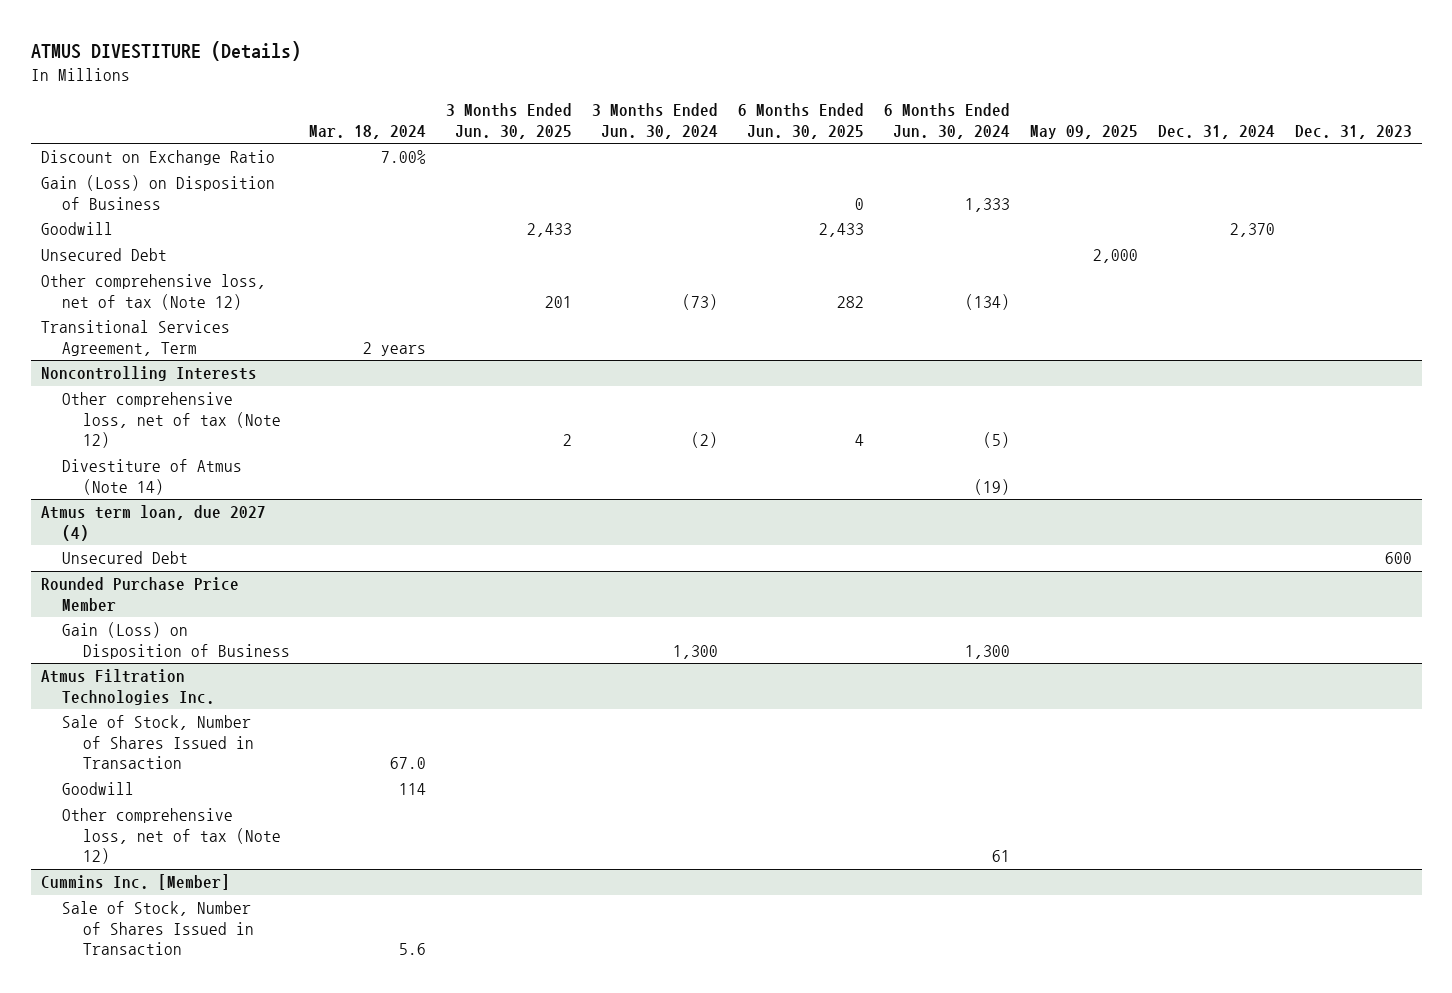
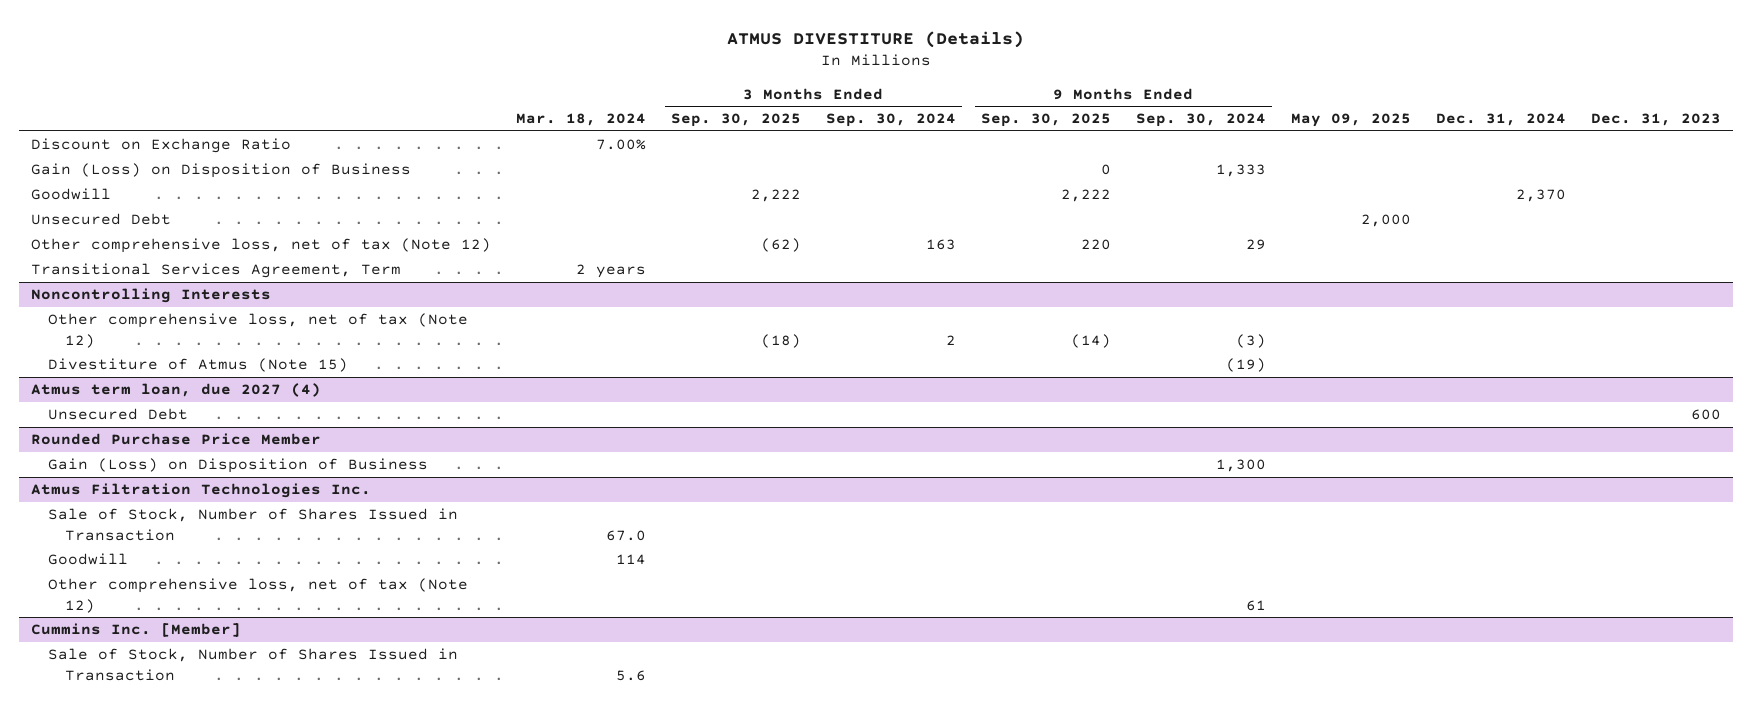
- | Mar. 18, 2024 | 3 Months Ended Jun. 30, 2025 | 3 Months Ended Jun. 30, 2024 | 6 Months Ended Jun. 30, 2025 | 6 Months Ended Jun. 30, 2024 | May 09, 2025 | Dec. 31, 2024 | Dec. 31, 2023
+ | Mar. 18, 2024 | 3 Months Ended Sep. 30, 2025 | 3 Months Ended Sep. 30, 2024 | 9 Months Ended Sep. 30, 2025 | 9 Months Ended Sep. 30, 2024 | May 09, 2025 | Dec. 31, 2024 | Dec. 31, 2023
@ Noncontrolling Interests
- Divestiture of Atmus (Note 14) | | | | | (19) | | |
+ Divestiture of Atmus (Note 15) | | | | | (19) | | |

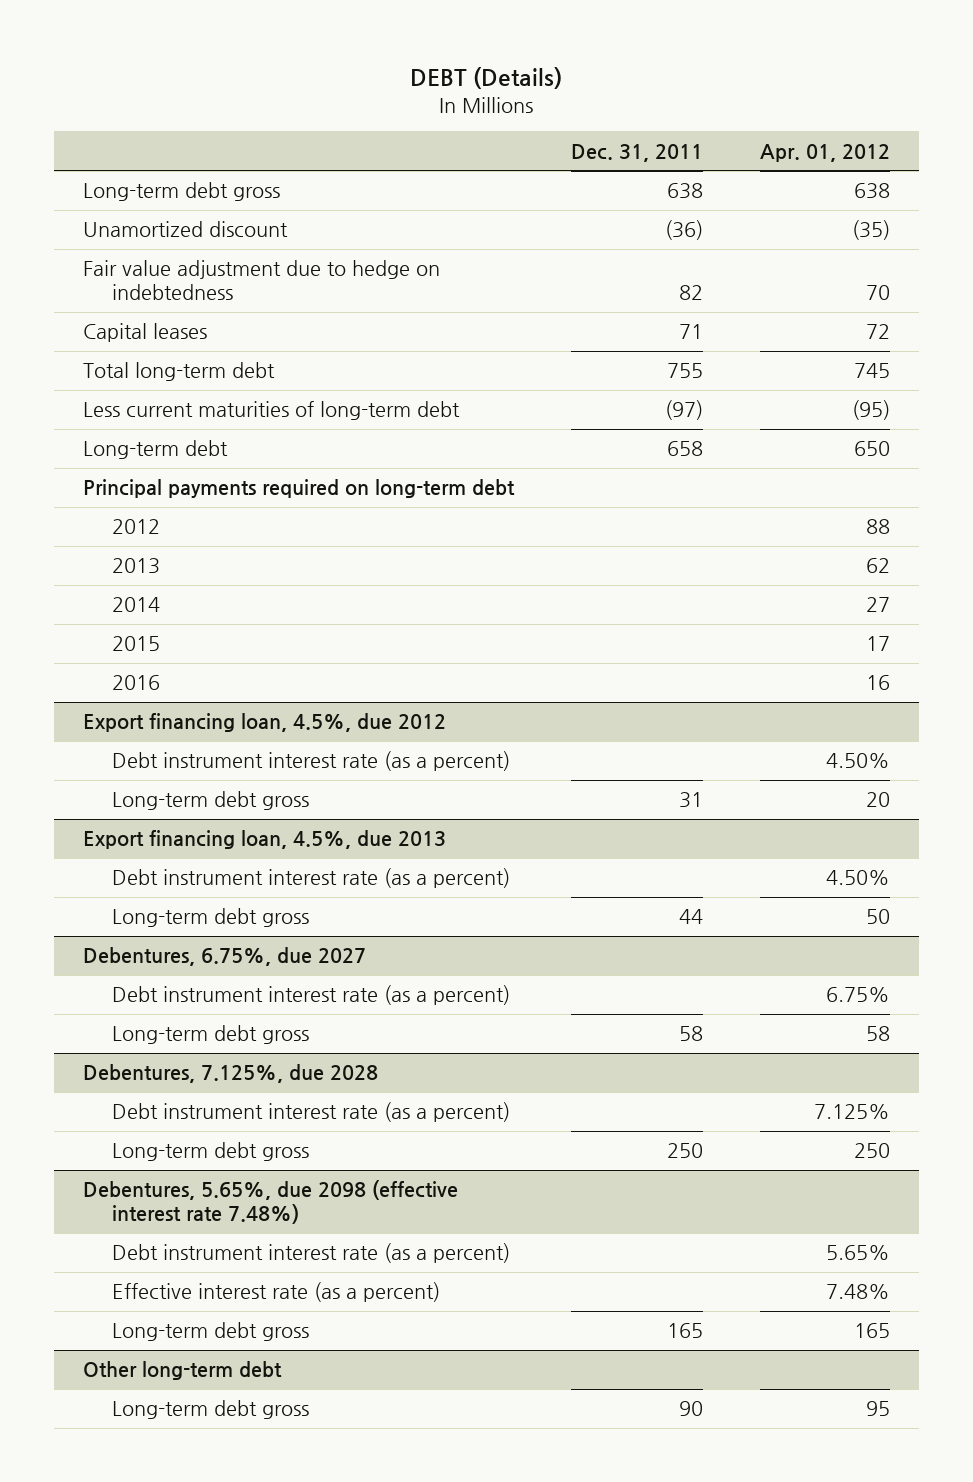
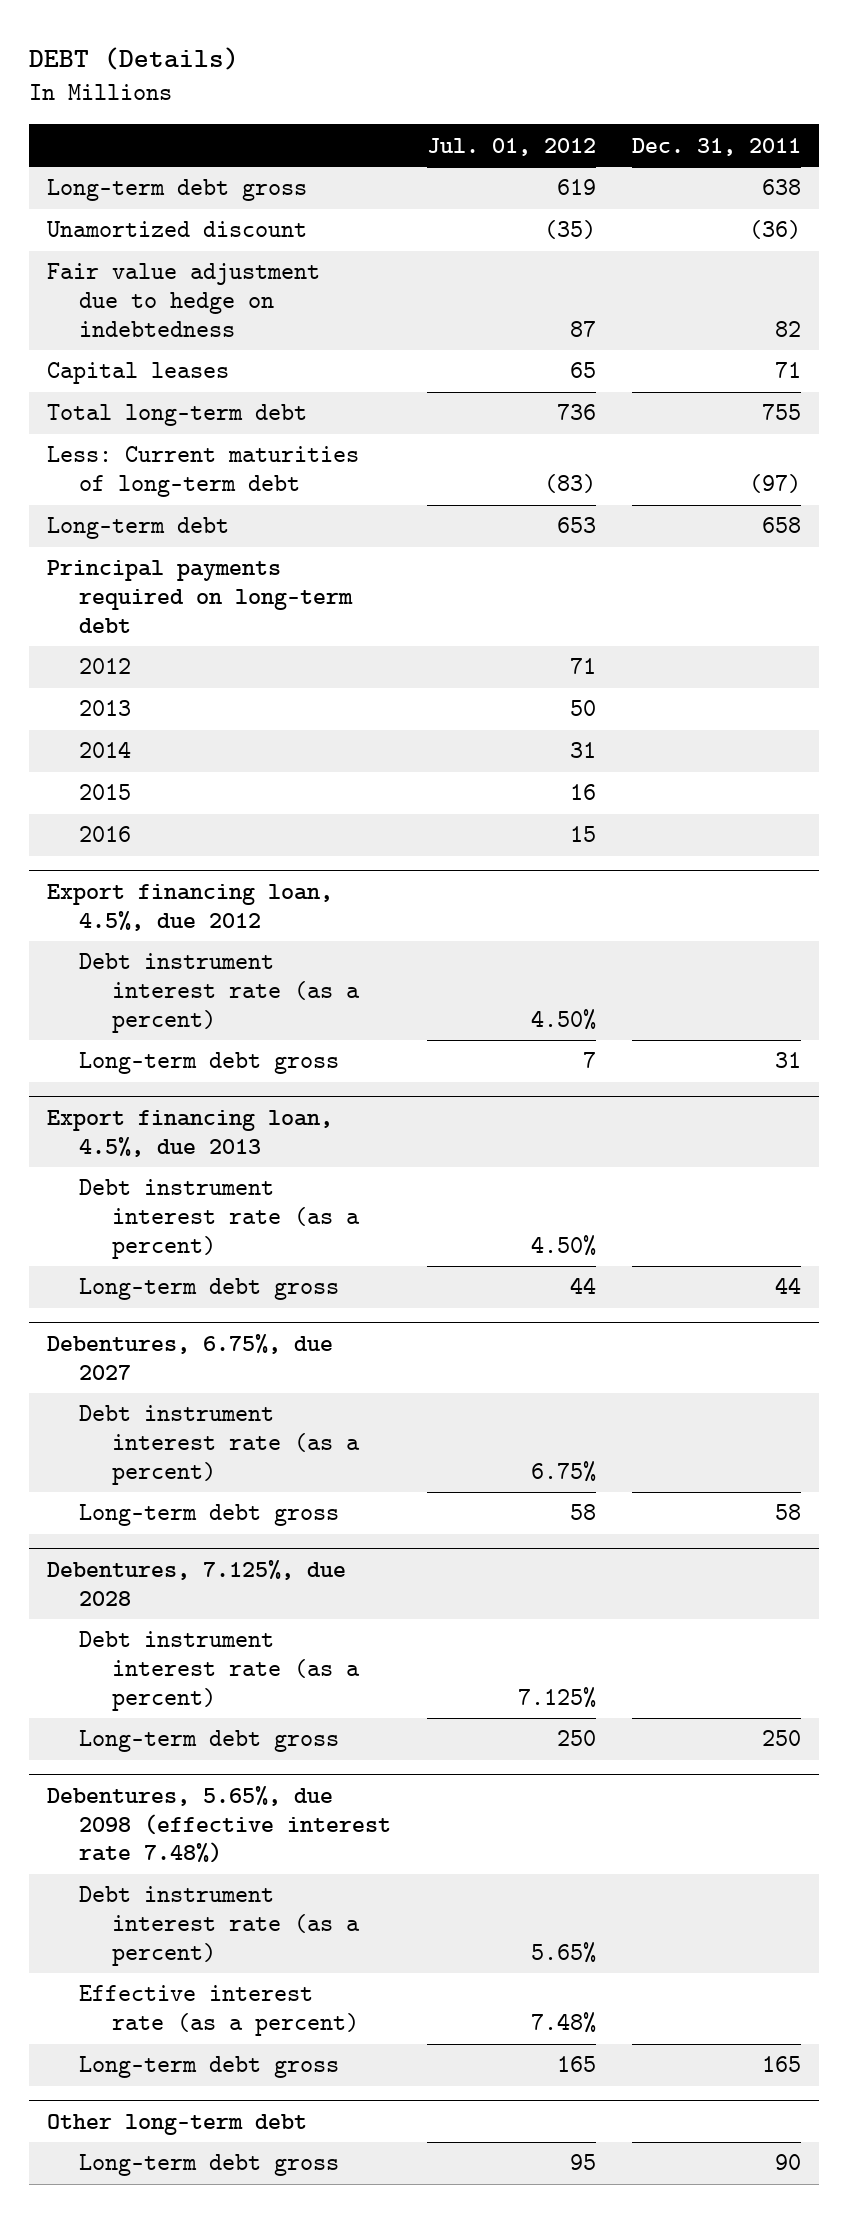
- | Dec. 31, 2011 | Apr. 01, 2012
+ | Jul. 01, 2012 | Dec. 31, 2011
- Less current maturities of long-term debt | (97) | (95)
+ Less: Current maturities of long-term debt | (83) | (97)

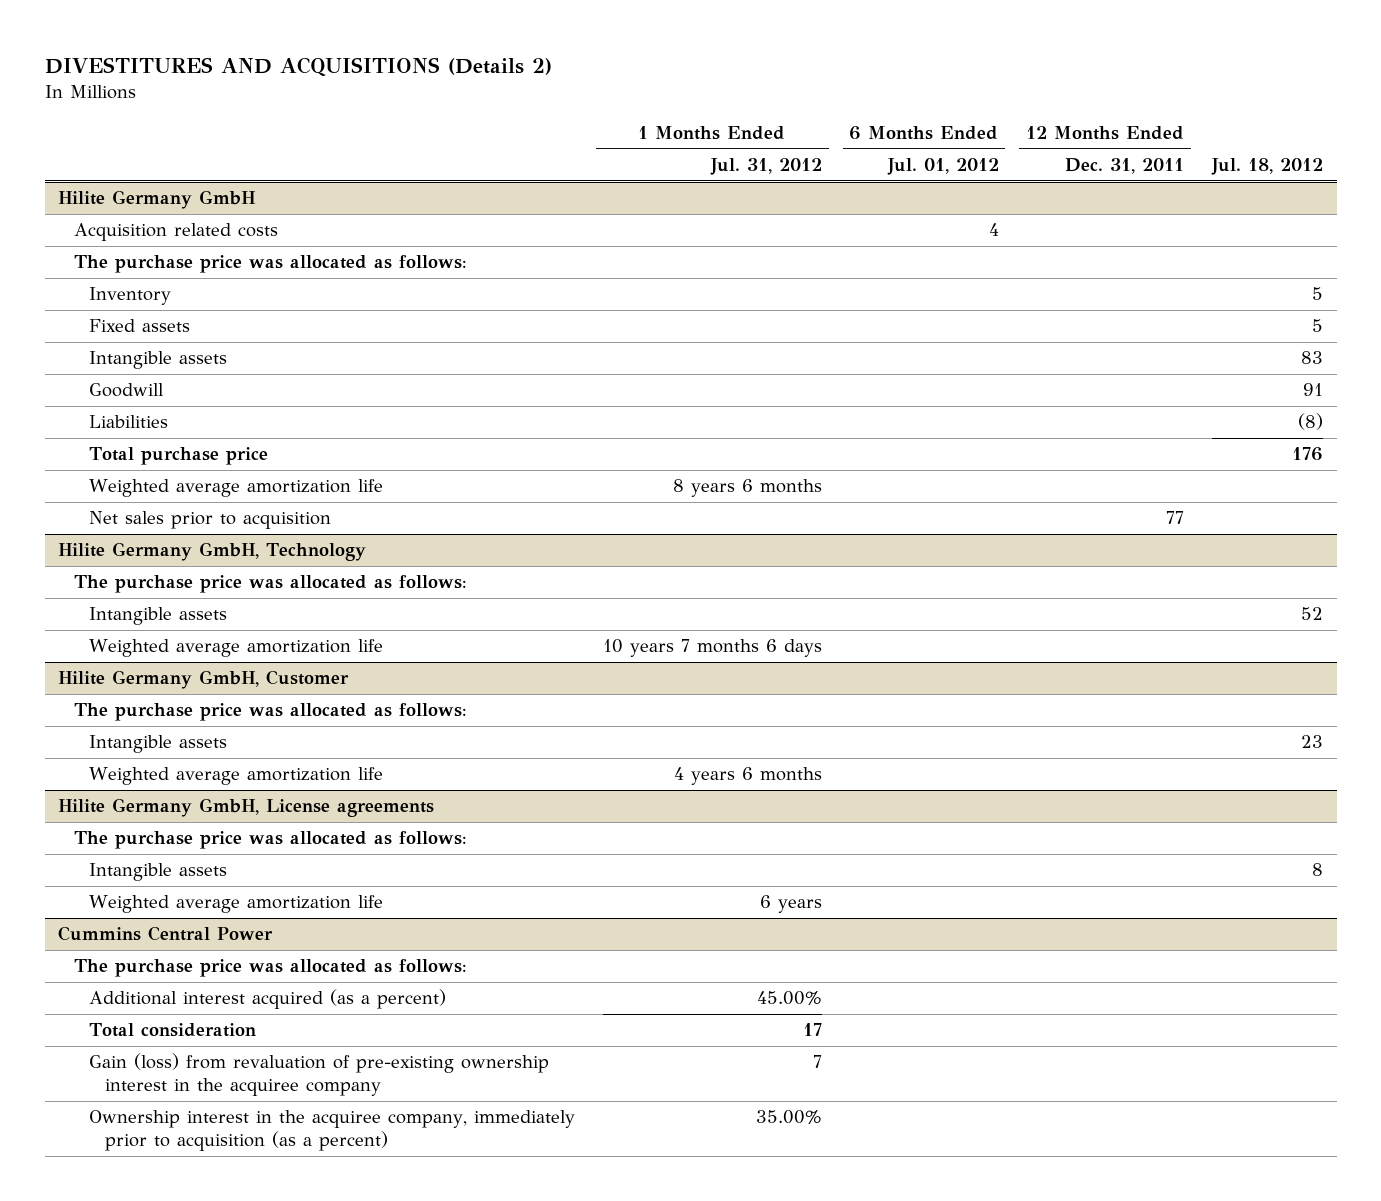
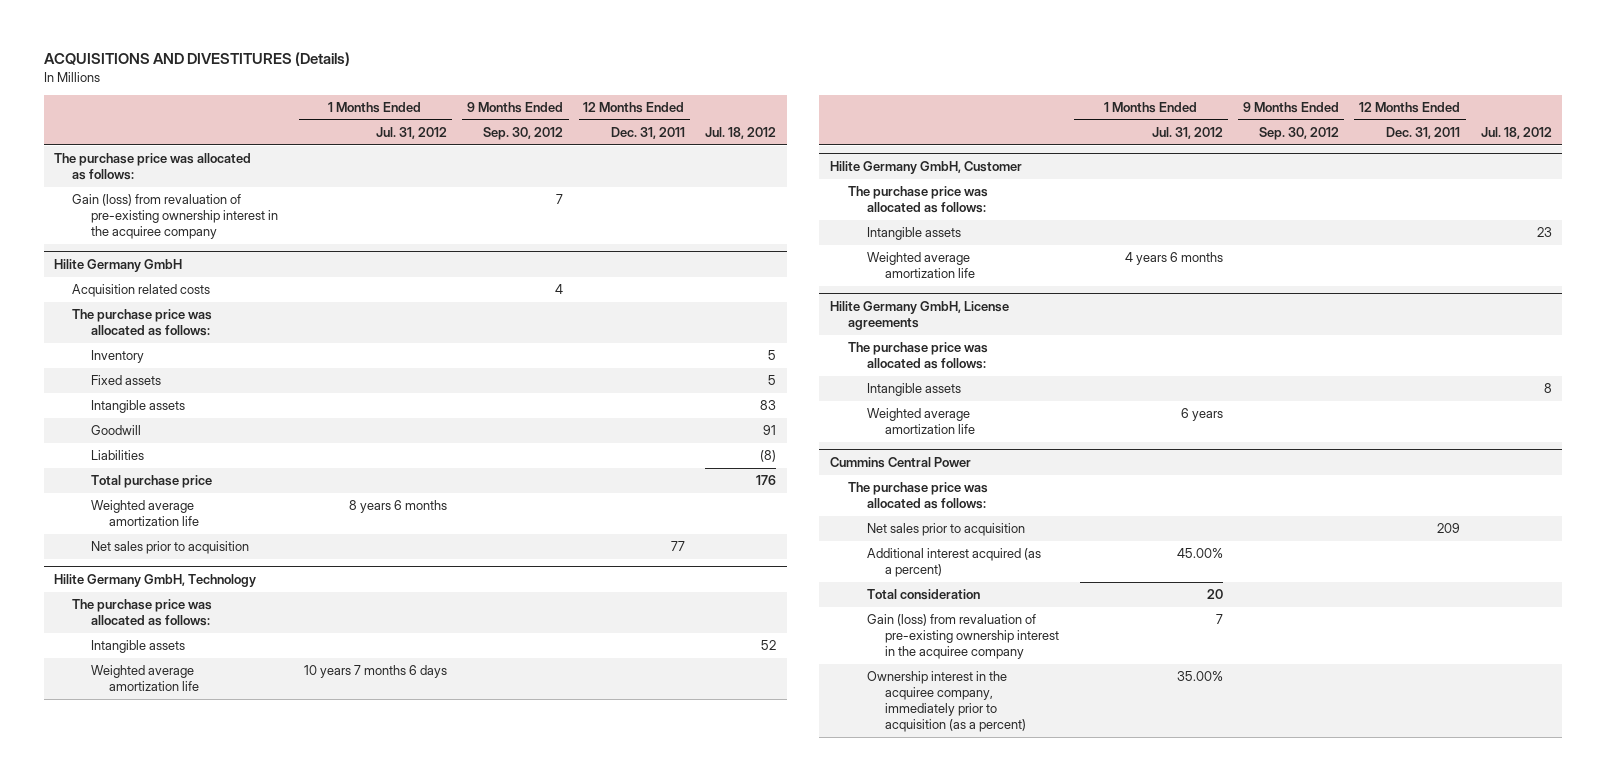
- DIVESTITURES AND ACQUISITIONS (Details 2)
+ ACQUISITIONS AND DIVESTITURES (Details)
- | 1 Months Ended Jul. 31, 2012 | 6 Months Ended Jul. 01, 2012 | 12 Months Ended Dec. 31, 2011 | Jul. 18, 2012
+ | 1 Months Ended Jul. 31, 2012 | 9 Months Ended Sep. 30, 2012 | 12 Months Ended Dec. 31, 2011 | Jul. 18, 2012
+ The purchase price was allocated as follows:
+ Gain (loss) from revaluation of pre-existing ownership interest in the acquiree company | | 7 | |
@ Cummins Central Power
+ Net sales prior to acquisition | | | 209 |
- Total consideration | 17 | | |
+ Total consideration | 20 | | |

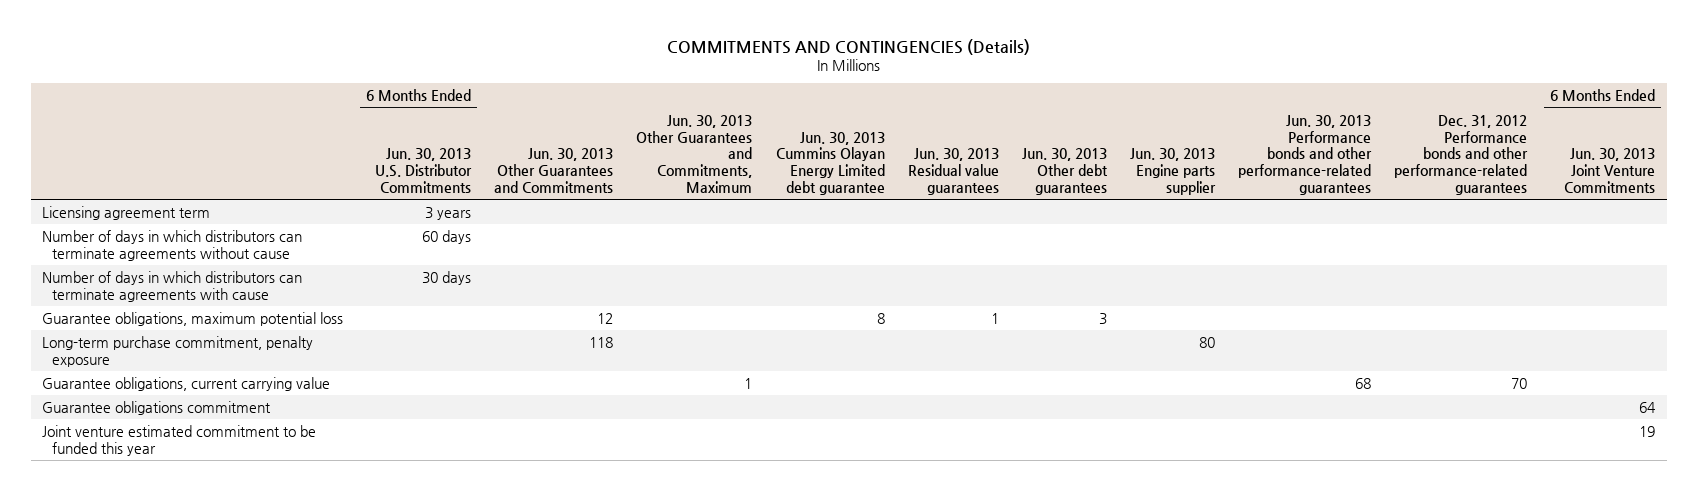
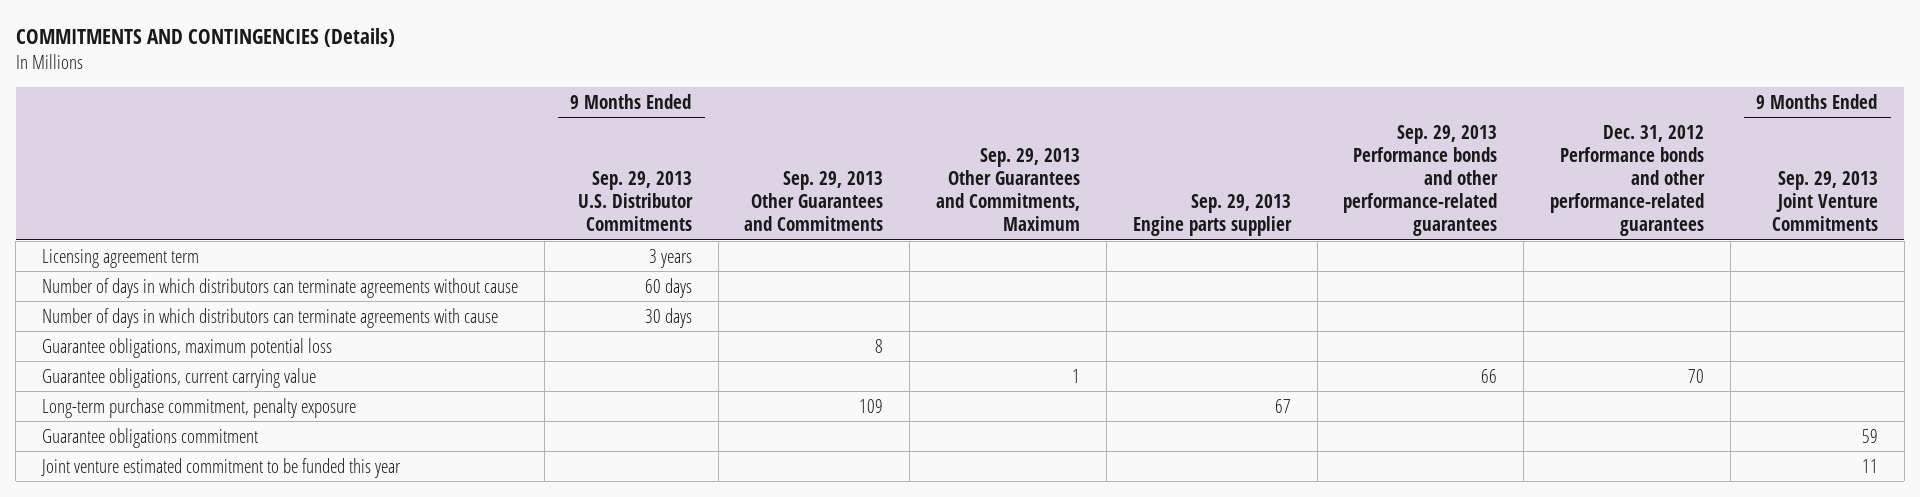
- | 6 Months Ended Jun. 30, 2013 U.S. Distributor Commitments | Jun. 30, 2013 Other Guarantees and Commitments | Jun. 30, 2013 Other Guarantees and Commitments, Maximum | Jun. 30, 2013 Cummins Olayan Energy Limited debt guarantee | Jun. 30, 2013 Residual value guarantees | Jun. 30, 2013 Other debt guarantees | Jun. 30, 2013 Engine parts supplier | Jun. 30, 2013 Performance bonds and other performance-related guarantees | Dec. 31, 2012 Performance bonds and other performance-related guarantees | 6 Months Ended Jun. 30, 2013 Joint Venture Commitments
+ | 9 Months Ended Sep. 29, 2013 U.S. Distributor Commitments | Sep. 29, 2013 Other Guarantees and Commitments | Sep. 29, 2013 Other Guarantees and Commitments, Maximum | Sep. 29, 2013 Engine parts supplier | Sep. 29, 2013 Performance bonds and other performance-related guarantees | Dec. 31, 2012 Performance bonds and other performance-related guarantees | 9 Months Ended Sep. 29, 2013 Joint Venture Commitments
moved down: Long-term purchase commitment, penalty exposure | | 109 | | 67 | | |

